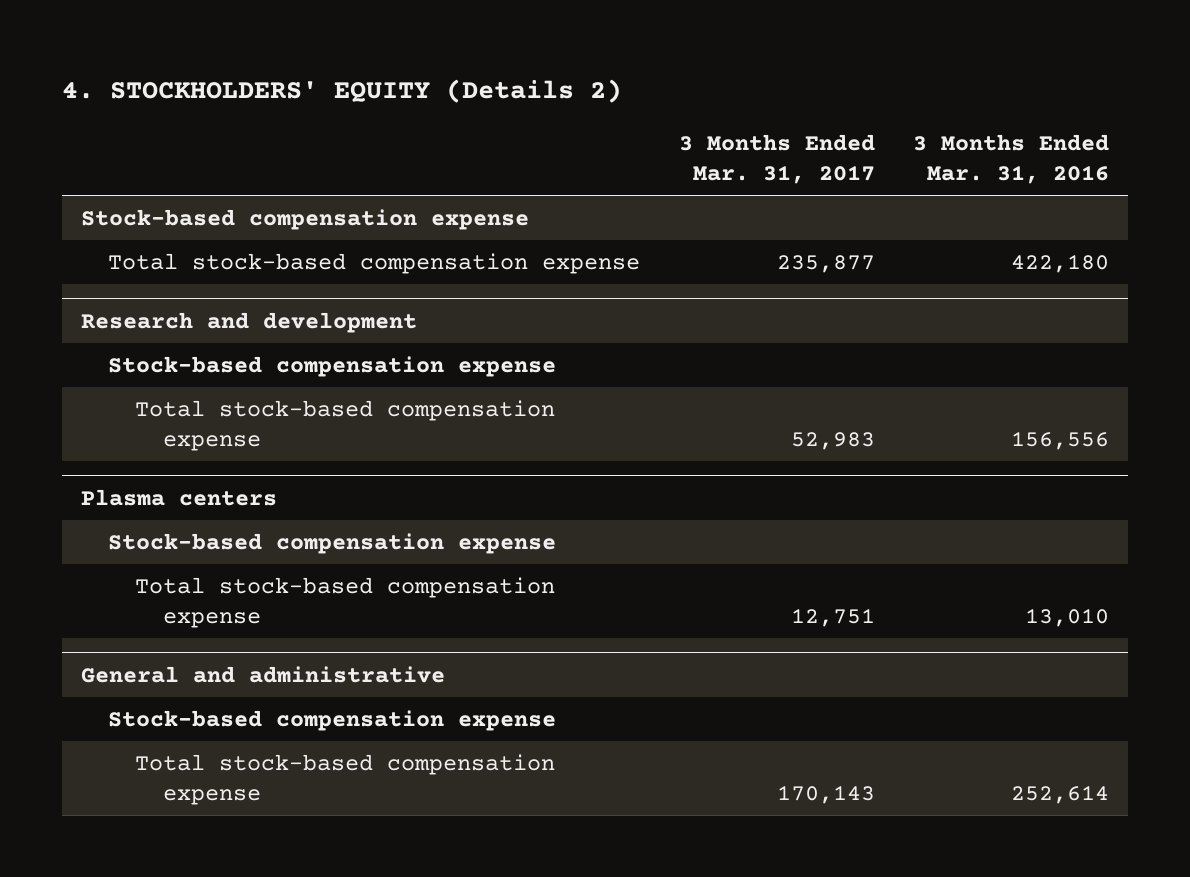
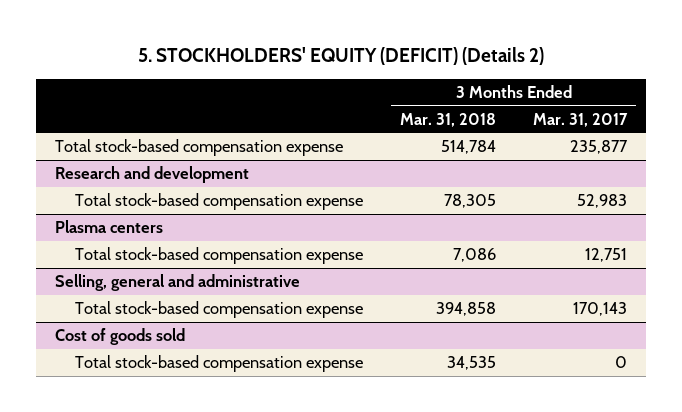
- 4. STOCKHOLDERS' EQUITY (Details 2)
+ 5. STOCKHOLDERS' EQUITY (DEFICIT) (Details 2)
- | 3 Months Ended Mar. 31, 2017 | 3 Months Ended Mar. 31, 2016
+ | 3 Months Ended Mar. 31, 2018 | 3 Months Ended Mar. 31, 2017
- Stock-based compensation expense
@ Research and development
- Stock-based compensation expense
@ Plasma centers
- Stock-based compensation expense
- General and administrative
- Stock-based compensation expense
+ Selling, general and administrative
+ Cost of goods sold
+ Total stock-based compensation expense | 34,535 | 0

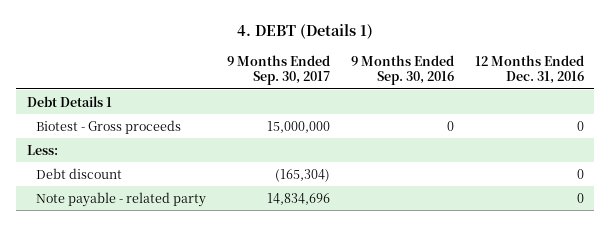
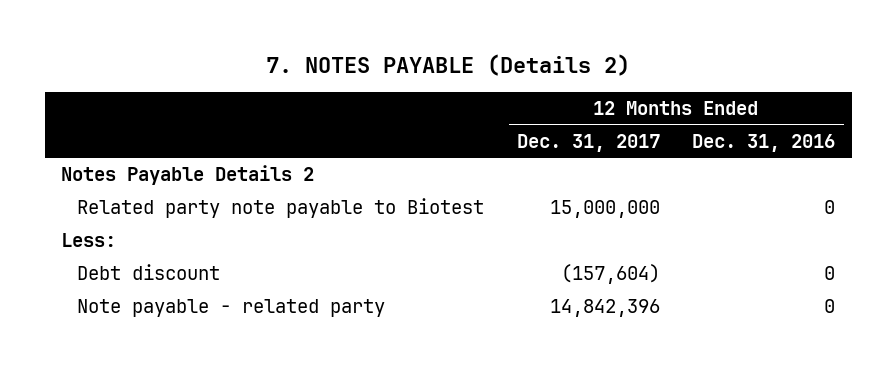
- 4. DEBT (Details 1)
+ 7. NOTES PAYABLE (Details 2)
- | 9 Months Ended Sep. 30, 2017 | 9 Months Ended Sep. 30, 2016 | 12 Months Ended Dec. 31, 2016
+ | 12 Months Ended Dec. 31, 2017 | 12 Months Ended Dec. 31, 2016
- Debt Details 1
- Biotest - Gross proceeds | 15,000,000 | 0 | 0
+ Notes Payable Details 2
+ Related party note payable to Biotest | 15,000,000 | 0

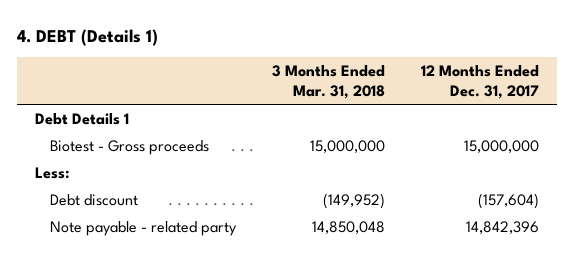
- 7. NOTES PAYABLE (Details 2)
+ 4. DEBT (Details 1)
- | 12 Months Ended Dec. 31, 2017 | 12 Months Ended Dec. 31, 2016
+ | 3 Months Ended Mar. 31, 2018 | 12 Months Ended Dec. 31, 2017
- Notes Payable Details 2
- Related party note payable to Biotest | 15,000,000 | 0
+ Debt Details 1
+ Biotest - Gross proceeds | 15,000,000 | 15,000,000

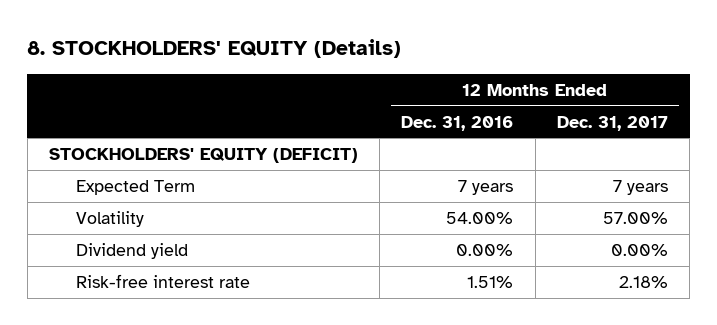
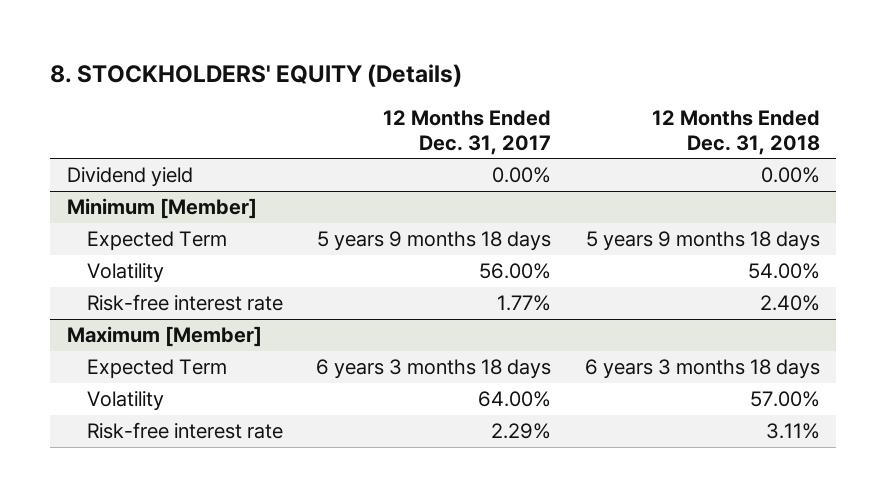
- | 12 Months Ended Dec. 31, 2016 | 12 Months Ended Dec. 31, 2017
+ | 12 Months Ended Dec. 31, 2017 | 12 Months Ended Dec. 31, 2018
- STOCKHOLDERS' EQUITY (DEFICIT)
- Expected Term | 7 years | 7 years
- Volatility | 54.00% | 57.00%
- Risk-free interest rate | 1.51% | 2.18%
+ Minimum [Member]
+ Expected Term | 5 years 9 months 18 days | 5 years 9 months 18 days
+ Volatility | 56.00% | 54.00%
+ Risk-free interest rate | 1.77% | 2.40%
+ Maximum [Member]
+ Expected Term | 6 years 3 months 18 days | 6 years 3 months 18 days
+ Volatility | 64.00% | 57.00%
+ Risk-free interest rate | 2.29% | 3.11%

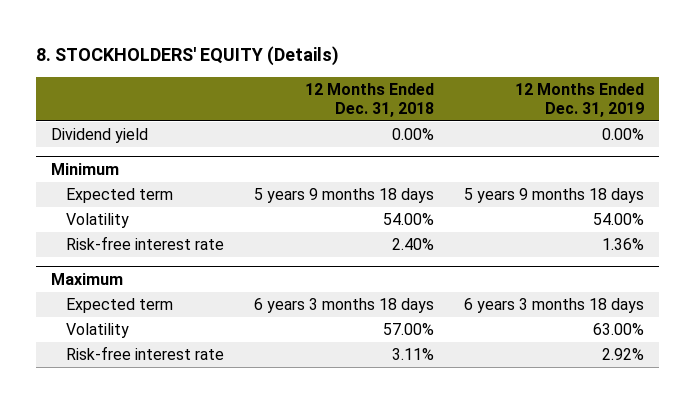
- | 12 Months Ended Dec. 31, 2017 | 12 Months Ended Dec. 31, 2018
+ | 12 Months Ended Dec. 31, 2018 | 12 Months Ended Dec. 31, 2019
- Minimum [Member]
- Expected Term | 5 years 9 months 18 days | 5 years 9 months 18 days
+ Minimum
+ Expected term | 5 years 9 months 18 days | 5 years 9 months 18 days
- Maximum [Member]
- Expected Term | 6 years 3 months 18 days | 6 years 3 months 18 days
+ Maximum
+ Expected term | 6 years 3 months 18 days | 6 years 3 months 18 days

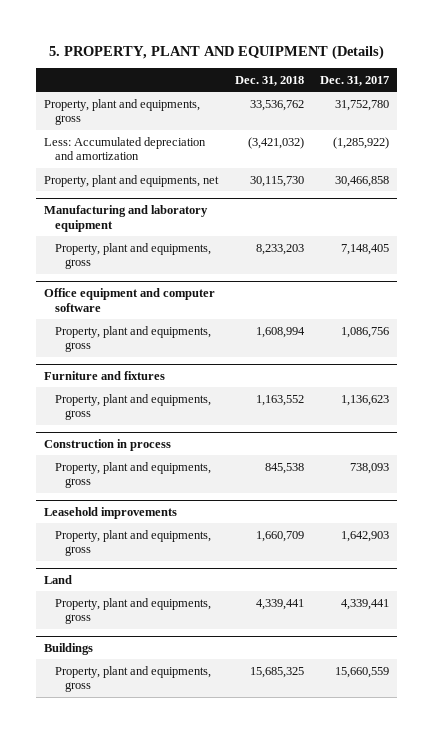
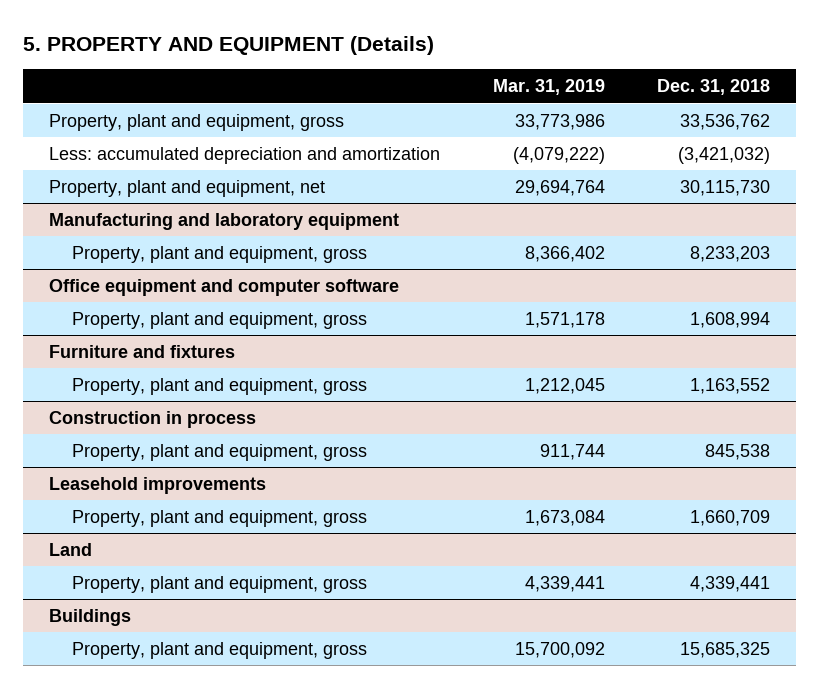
- 5. PROPERTY, PLANT AND EQUIPMENT (Details)
+ 5. PROPERTY AND EQUIPMENT (Details)
- | Dec. 31, 2018 | Dec. 31, 2017
+ | Mar. 31, 2019 | Dec. 31, 2018
- Property, plant and equipments, gross | 33,536,762 | 31,752,780
- Less: Accumulated depreciation and amortization | (3,421,032) | (1,285,922)
- Property, plant and equipments, net | 30,115,730 | 30,466,858
+ Property, plant and equipment, gross | 33,773,986 | 33,536,762
+ Less: accumulated depreciation and amortization | (4,079,222) | (3,421,032)
+ Property, plant and equipment, net | 29,694,764 | 30,115,730
@ Manufacturing and laboratory equipment
- Property, plant and equipments, gross | 8,233,203 | 7,148,405
+ Property, plant and equipment, gross | 8,366,402 | 8,233,203
@ Office equipment and computer software
- Property, plant and equipments, gross | 1,608,994 | 1,086,756
+ Property, plant and equipment, gross | 1,571,178 | 1,608,994
@ Furniture and fixtures
- Property, plant and equipments, gross | 1,163,552 | 1,136,623
+ Property, plant and equipment, gross | 1,212,045 | 1,163,552
@ Construction in process
- Property, plant and equipments, gross | 845,538 | 738,093
+ Property, plant and equipment, gross | 911,744 | 845,538
@ Leasehold improvements
- Property, plant and equipments, gross | 1,660,709 | 1,642,903
+ Property, plant and equipment, gross | 1,673,084 | 1,660,709
@ Land
- Property, plant and equipments, gross | 4,339,441 | 4,339,441
+ Property, plant and equipment, gross | 4,339,441 | 4,339,441
@ Buildings
- Property, plant and equipments, gross | 15,685,325 | 15,660,559
+ Property, plant and equipment, gross | 15,700,092 | 15,685,325

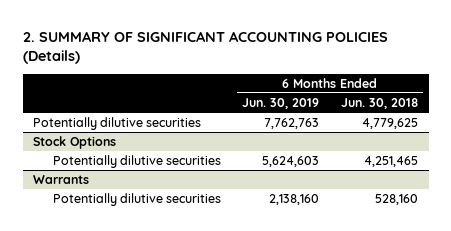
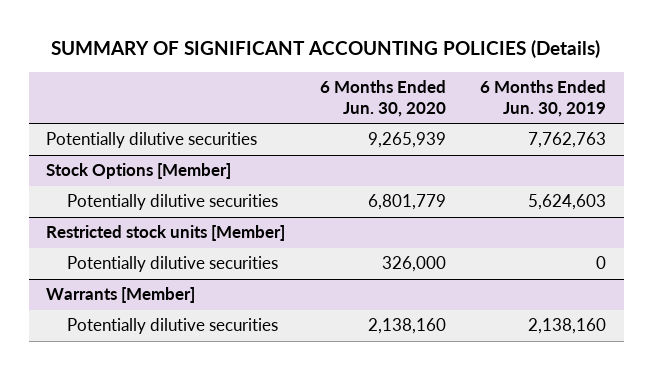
- 2. SUMMARY OF SIGNIFICANT ACCOUNTING POLICIES (Details)
+ SUMMARY OF SIGNIFICANT ACCOUNTING POLICIES (Details)
- | 6 Months Ended Jun. 30, 2019 | 6 Months Ended Jun. 30, 2018
+ | 6 Months Ended Jun. 30, 2020 | 6 Months Ended Jun. 30, 2019
- Stock Options
+ Stock Options [Member]
- Warrants
+ Restricted stock units [Member]
+ Potentially dilutive securities | 326,000 | 0
+ Warrants [Member]

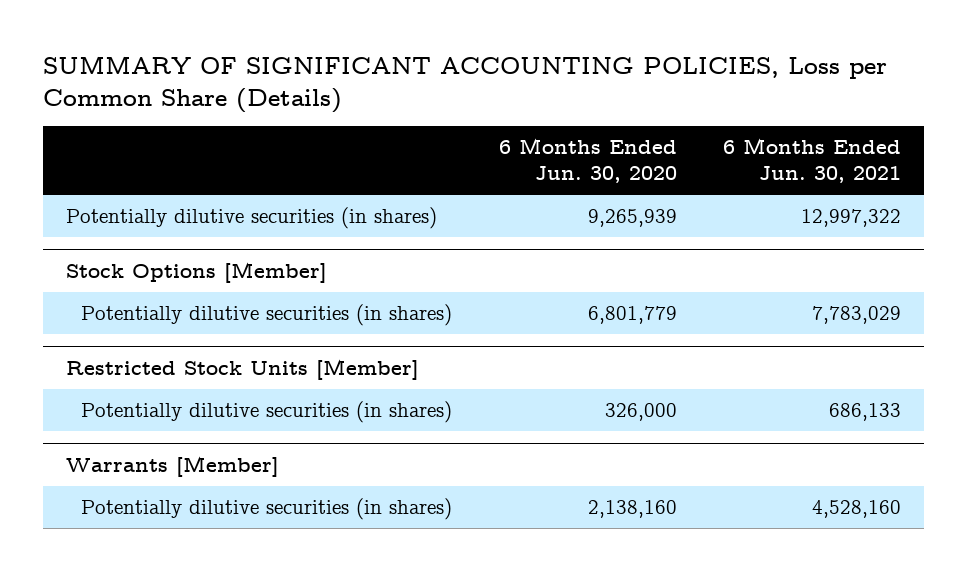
- SUMMARY OF SIGNIFICANT ACCOUNTING POLICIES (Details)
+ SUMMARY OF SIGNIFICANT ACCOUNTING POLICIES, Loss per Common Share (Details)
- | 6 Months Ended Jun. 30, 2020 | 6 Months Ended Jun. 30, 2019
+ | 6 Months Ended Jun. 30, 2020 | 6 Months Ended Jun. 30, 2021
- Potentially dilutive securities | 9,265,939 | 7,762,763
+ Potentially dilutive securities (in shares) | 9,265,939 | 12,997,322
@ Stock Options [Member]
- Potentially dilutive securities | 6,801,779 | 5,624,603
- Restricted stock units [Member]
- Potentially dilutive securities | 326,000 | 0
@ Stock Options [Member]
+ Potentially dilutive securities (in shares) | 6,801,779 | 7,783,029
+ Restricted Stock Units [Member]
+ Potentially dilutive securities (in shares) | 326,000 | 686,133
@ Warrants [Member]
- Potentially dilutive securities | 2,138,160 | 2,138,160
+ Potentially dilutive securities (in shares) | 2,138,160 | 4,528,160

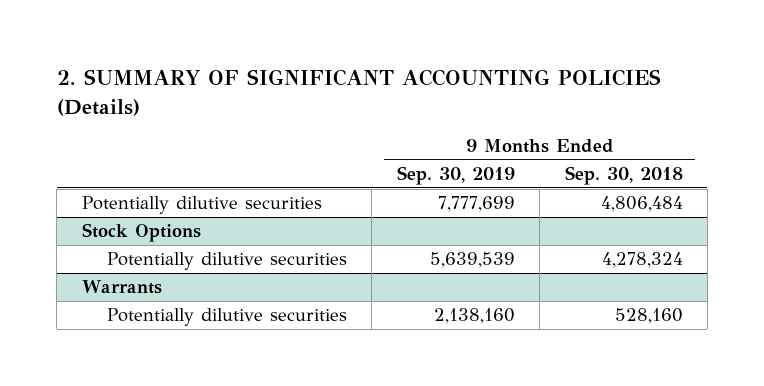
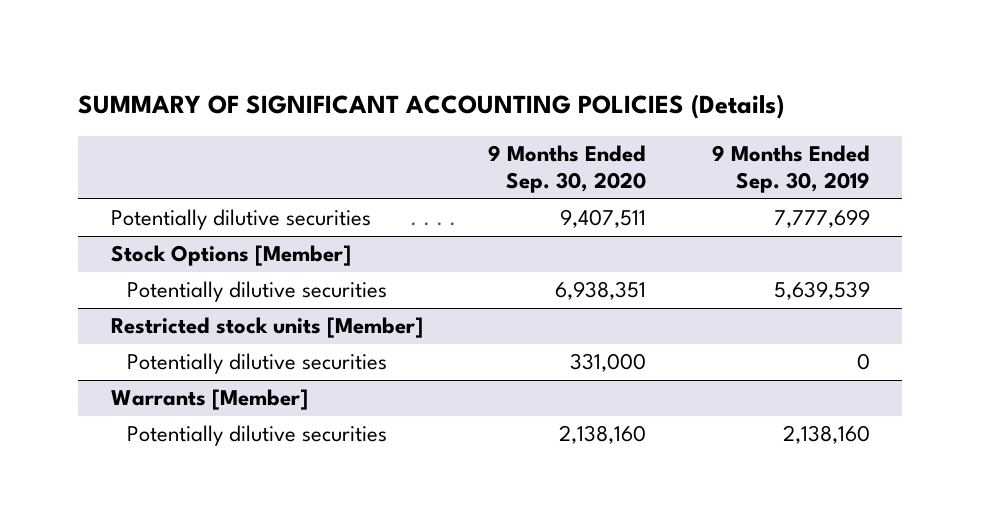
- 2. SUMMARY OF SIGNIFICANT ACCOUNTING POLICIES (Details)
+ SUMMARY OF SIGNIFICANT ACCOUNTING POLICIES (Details)
- | 9 Months Ended Sep. 30, 2019 | 9 Months Ended Sep. 30, 2018
+ | 9 Months Ended Sep. 30, 2020 | 9 Months Ended Sep. 30, 2019
- Stock Options
+ Stock Options [Member]
- Warrants
+ Restricted stock units [Member]
+ Potentially dilutive securities | 331,000 | 0
+ Warrants [Member]

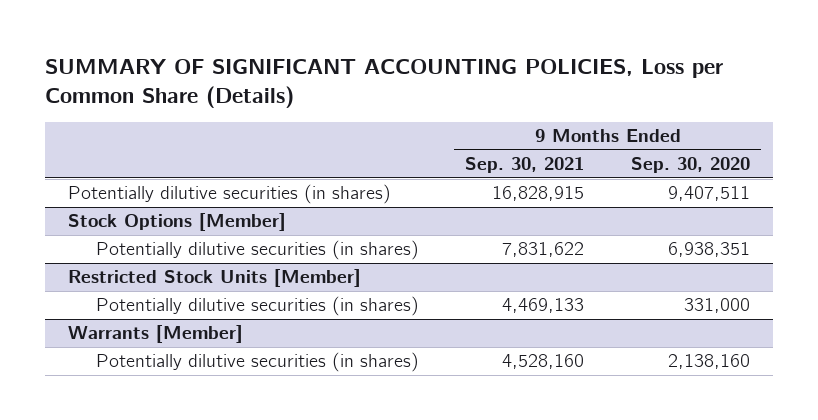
- SUMMARY OF SIGNIFICANT ACCOUNTING POLICIES (Details)
+ SUMMARY OF SIGNIFICANT ACCOUNTING POLICIES, Loss per Common Share (Details)
- | 9 Months Ended Sep. 30, 2020 | 9 Months Ended Sep. 30, 2019
+ | 9 Months Ended Sep. 30, 2021 | 9 Months Ended Sep. 30, 2020
- Potentially dilutive securities | 9,407,511 | 7,777,699
+ Potentially dilutive securities (in shares) | 16,828,915 | 9,407,511
@ Stock Options [Member]
- Potentially dilutive securities | 6,938,351 | 5,639,539
- Restricted stock units [Member]
- Potentially dilutive securities | 331,000 | 0
@ Stock Options [Member]
+ Potentially dilutive securities (in shares) | 7,831,622 | 6,938,351
+ Restricted Stock Units [Member]
+ Potentially dilutive securities (in shares) | 4,469,133 | 331,000
@ Warrants [Member]
- Potentially dilutive securities | 2,138,160 | 2,138,160
+ Potentially dilutive securities (in shares) | 4,528,160 | 2,138,160

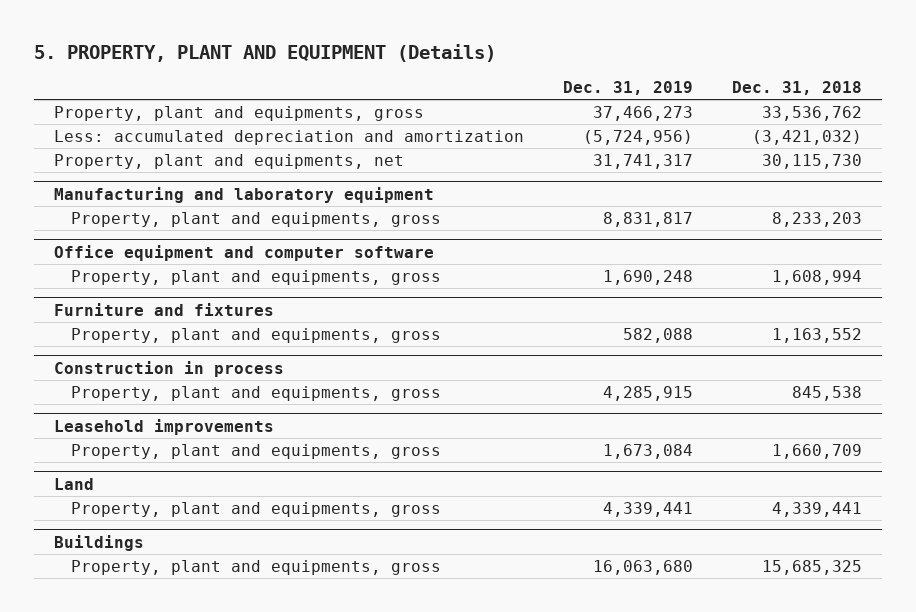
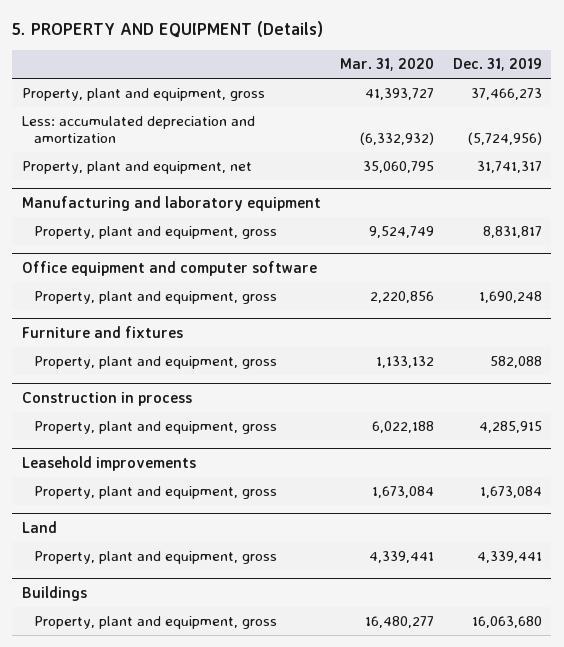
- 5. PROPERTY, PLANT AND EQUIPMENT (Details)
+ 5. PROPERTY AND EQUIPMENT (Details)
- | Dec. 31, 2019 | Dec. 31, 2018
+ | Mar. 31, 2020 | Dec. 31, 2019
- Property, plant and equipments, gross | 37,466,273 | 33,536,762
+ Property, plant and equipment, gross | 41,393,727 | 37,466,273
- Property, plant and equipments, net | 31,741,317 | 30,115,730
+ Property, plant and equipment, net | 35,060,795 | 31,741,317
@ Manufacturing and laboratory equipment
- Property, plant and equipments, gross | 8,831,817 | 8,233,203
+ Property, plant and equipment, gross | 9,524,749 | 8,831,817
@ Office equipment and computer software
- Property, plant and equipments, gross | 1,690,248 | 1,608,994
+ Property, plant and equipment, gross | 2,220,856 | 1,690,248
@ Furniture and fixtures
- Property, plant and equipments, gross | 582,088 | 1,163,552
+ Property, plant and equipment, gross | 1,133,132 | 582,088
@ Construction in process
- Property, plant and equipments, gross | 4,285,915 | 845,538
+ Property, plant and equipment, gross | 6,022,188 | 4,285,915
@ Leasehold improvements
- Property, plant and equipments, gross | 1,673,084 | 1,660,709
+ Property, plant and equipment, gross | 1,673,084 | 1,673,084
@ Land
- Property, plant and equipments, gross | 4,339,441 | 4,339,441
+ Property, plant and equipment, gross | 4,339,441 | 4,339,441
@ Buildings
- Property, plant and equipments, gross | 16,063,680 | 15,685,325
+ Property, plant and equipment, gross | 16,480,277 | 16,063,680

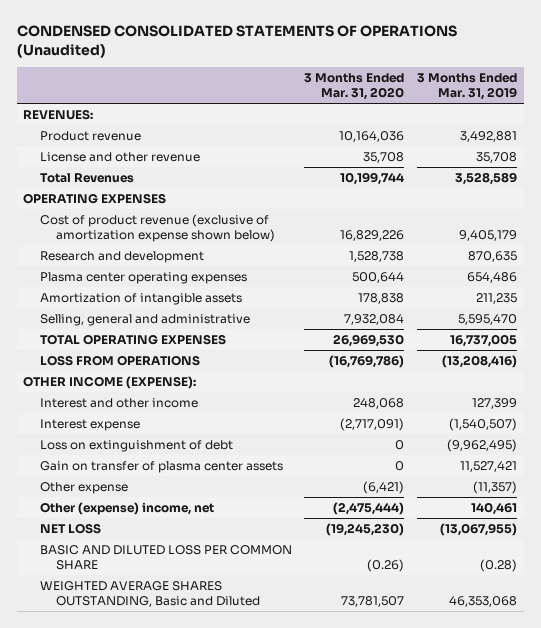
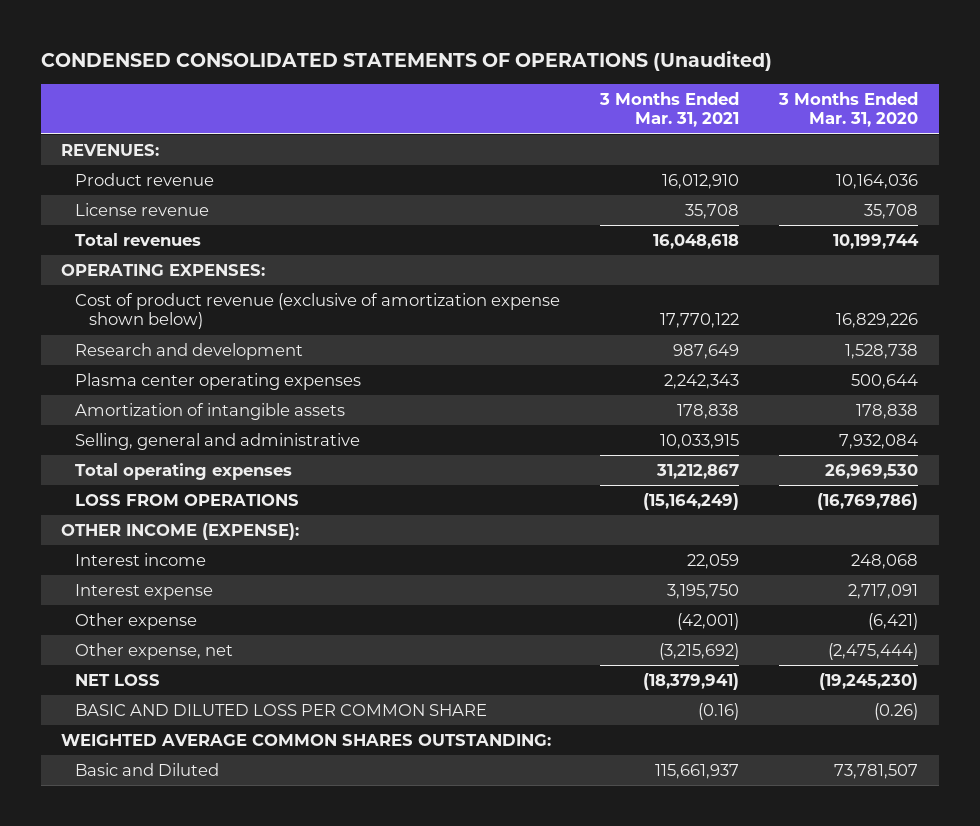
- | 3 Months Ended Mar. 31, 2020 | 3 Months Ended Mar. 31, 2019
+ | 3 Months Ended Mar. 31, 2021 | 3 Months Ended Mar. 31, 2020
- License and other revenue | 35,708 | 35,708
- Total Revenues | 10,199,744 | 3,528,589
- OPERATING EXPENSES
+ License revenue | 35,708 | 35,708
+ Total revenues | 16,048,618 | 10,199,744
+ OPERATING EXPENSES:
- TOTAL OPERATING EXPENSES | 26,969,530 | 16,737,005
+ Total operating expenses | 31,212,867 | 26,969,530
- Interest and other income | 248,068 | 127,399
- Interest expense | (2,717,091) | (1,540,507)
- Loss on extinguishment of debt | 0 | (9,962,495)
- Gain on transfer of plasma center assets | 0 | 11,527,421
+ Interest income | 22,059 | 248,068
+ Interest expense | 3,195,750 | 2,717,091
- Other (expense) income, net | (2,475,444) | 140,461
+ Other expense, net | (3,215,692) | (2,475,444)
- WEIGHTED AVERAGE SHARES OUTSTANDING, Basic and Diluted | 73,781,507 | 46,353,068
+ WEIGHTED AVERAGE COMMON SHARES OUTSTANDING:
+ Basic and Diluted | 115,661,937 | 73,781,507

